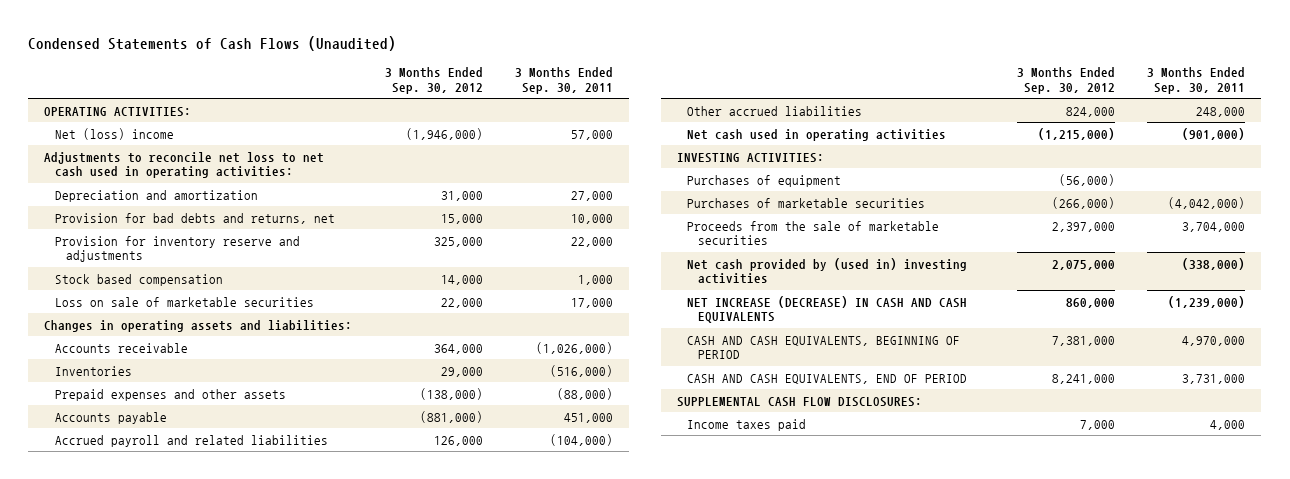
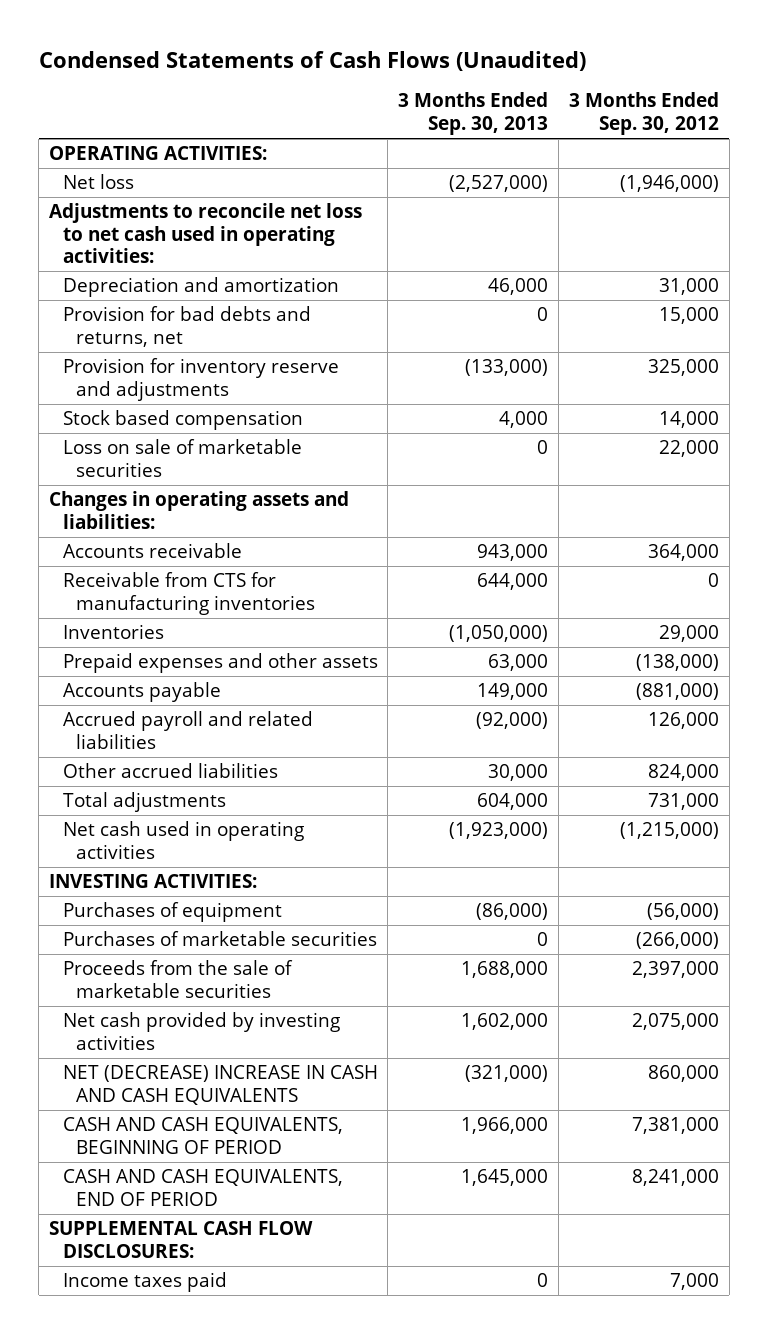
- | 3 Months Ended Sep. 30, 2012 | 3 Months Ended Sep. 30, 2011
+ | 3 Months Ended Sep. 30, 2013 | 3 Months Ended Sep. 30, 2012
- Net (loss) income | (1,946,000) | 57,000
+ Net loss | (2,527,000) | (1,946,000)
+ Receivable from CTS for manufacturing inventories | 644,000 | 0
+ Total adjustments | 604,000 | 731,000
- Net cash provided by (used in) investing activities | 2,075,000 | (338,000)
- NET INCREASE (DECREASE) IN CASH AND CASH EQUIVALENTS | 860,000 | (1,239,000)
+ Net cash provided by investing activities | 1,602,000 | 2,075,000
+ NET (DECREASE) INCREASE IN CASH AND CASH EQUIVALENTS | (321,000) | 860,000

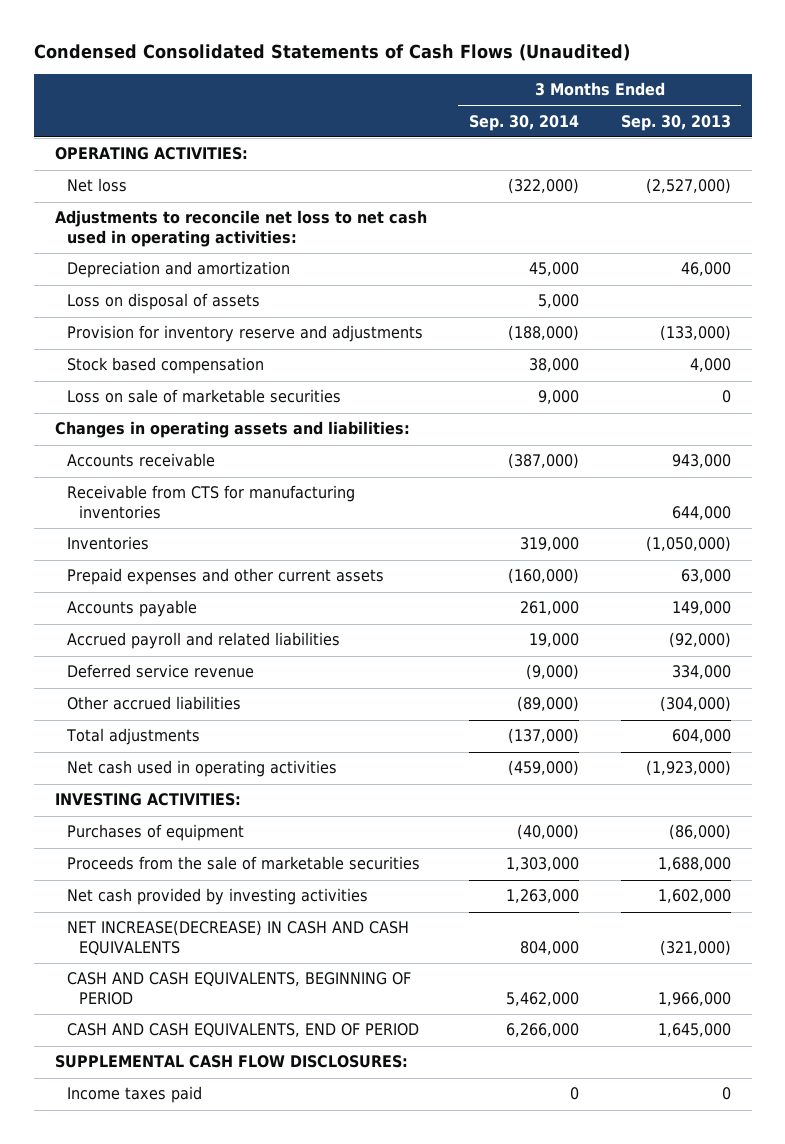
- Condensed Statements of Cash Flows (Unaudited)
+ Condensed Consolidated Statements of Cash Flows (Unaudited)
- | 3 Months Ended Sep. 30, 2013 | 3 Months Ended Sep. 30, 2012
+ | 3 Months Ended Sep. 30, 2014 | 3 Months Ended Sep. 30, 2013
- Provision for bad debts and returns, net | 0 | 15,000
+ Loss on disposal of assets | 5,000 |
- Prepaid expenses and other assets | 63,000 | (138,000)
+ Prepaid expenses and other current assets | (160,000) | 63,000
- Other accrued liabilities | 30,000 | 824,000
+ Deferred service revenue | (9,000) | 334,000
+ Other accrued liabilities | (89,000) | (304,000)
- Purchases of marketable securities | 0 | (266,000)
- NET (DECREASE) INCREASE IN CASH AND CASH EQUIVALENTS | (321,000) | 860,000
+ NET INCREASE(DECREASE) IN CASH AND CASH EQUIVALENTS | 804,000 | (321,000)

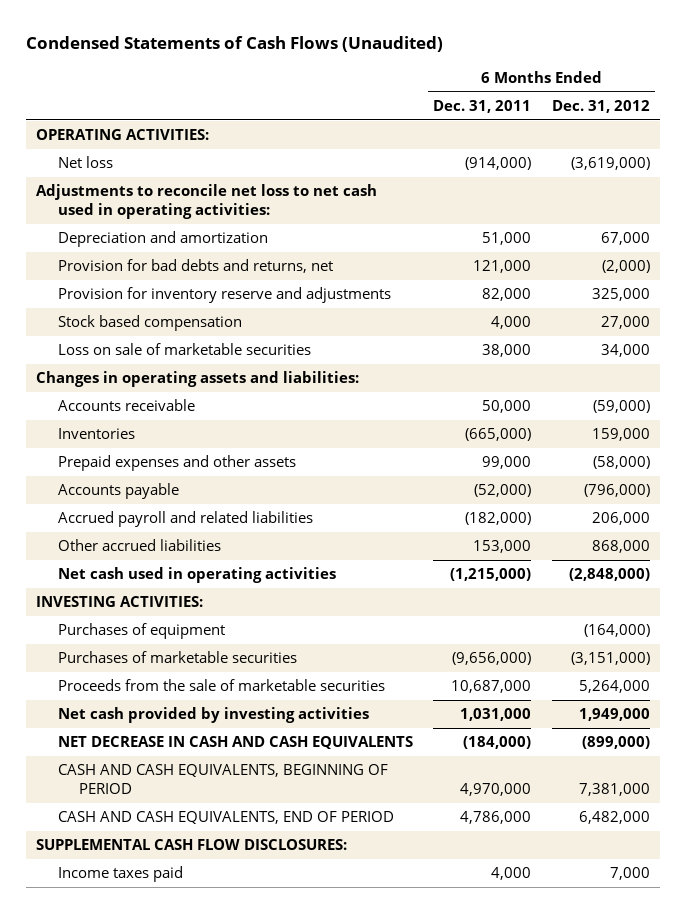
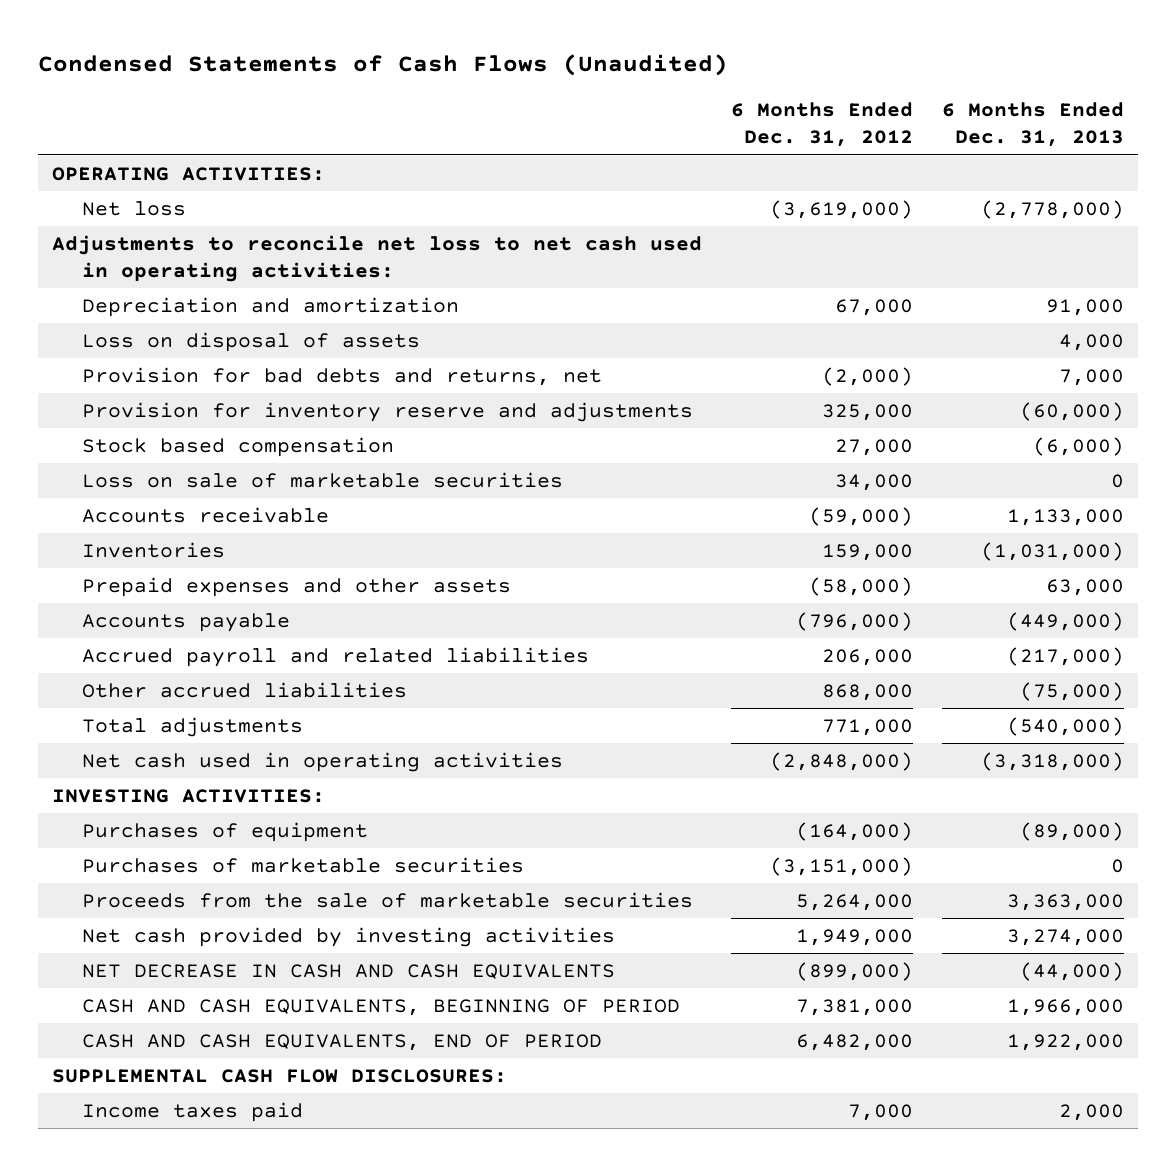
- | 6 Months Ended Dec. 31, 2011 | 6 Months Ended Dec. 31, 2012
+ | 6 Months Ended Dec. 31, 2012 | 6 Months Ended Dec. 31, 2013
+ Loss on disposal of assets | | 4,000
- Changes in operating assets and liabilities:
+ Total adjustments | 771,000 | (540,000)

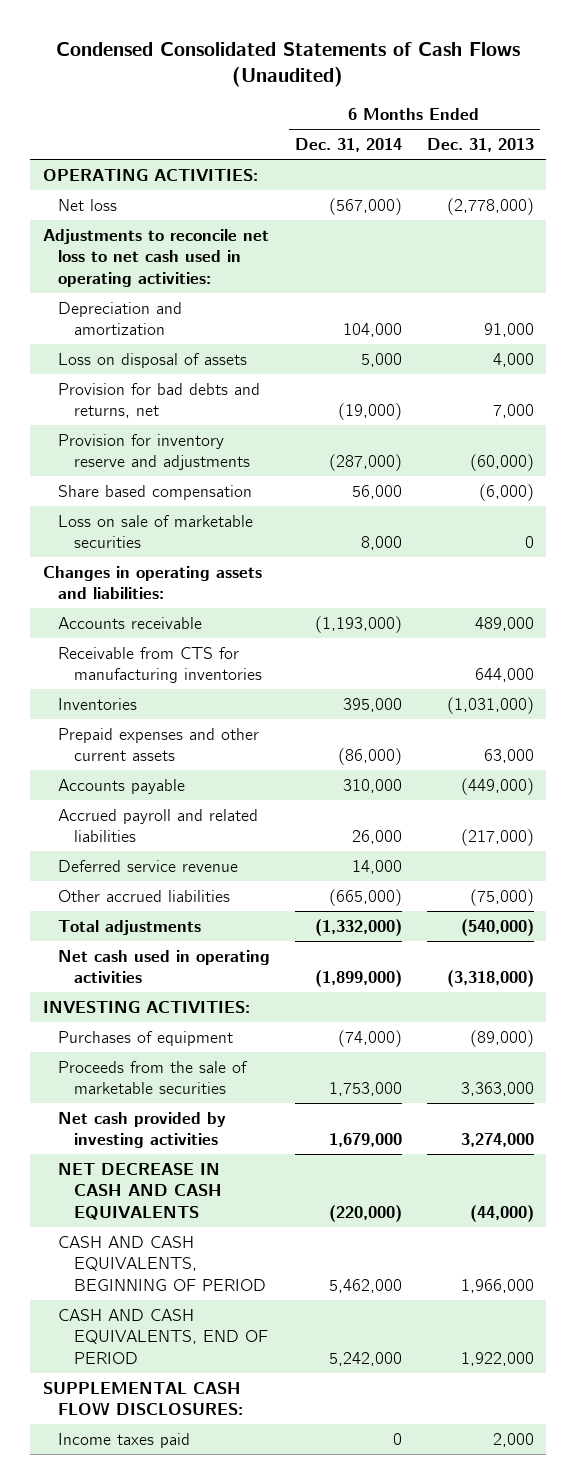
- Condensed Statements of Cash Flows (Unaudited)
+ Condensed Consolidated Statements of Cash Flows (Unaudited)
- | 6 Months Ended Dec. 31, 2012 | 6 Months Ended Dec. 31, 2013
+ | 6 Months Ended Dec. 31, 2014 | 6 Months Ended Dec. 31, 2013
- Stock based compensation | 27,000 | (6,000)
+ Share based compensation | 56,000 | (6,000)
- Accounts receivable | (59,000) | 1,133,000
+ Changes in operating assets and liabilities:
+ Accounts receivable | (1,193,000) | 489,000
+ Receivable from CTS for manufacturing inventories | | 644,000
- Prepaid expenses and other assets | (58,000) | 63,000
+ Prepaid expenses and other current assets | (86,000) | 63,000
+ Deferred service revenue | 14,000 |
- Purchases of marketable securities | (3,151,000) | 0

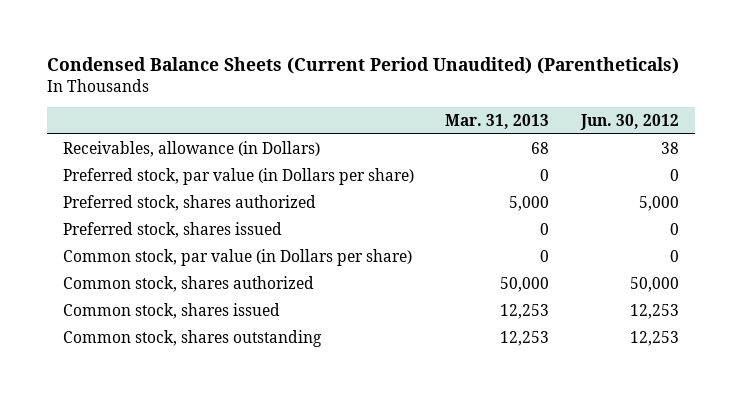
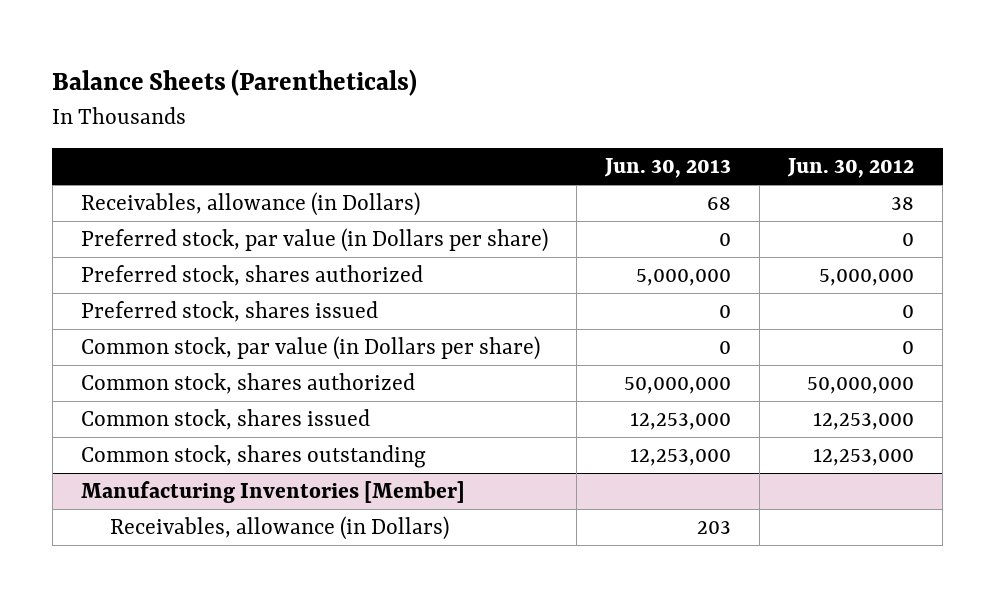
- Condensed Balance Sheets (Current Period Unaudited) (Parentheticals)
+ Balance Sheets (Parentheticals)
- | Mar. 31, 2013 | Jun. 30, 2012
+ | Jun. 30, 2013 | Jun. 30, 2012
- Preferred stock, shares authorized | 5,000 | 5,000
+ Preferred stock, shares authorized | 5,000,000 | 5,000,000
- Common stock, shares authorized | 50,000 | 50,000
- Common stock, shares issued | 12,253 | 12,253
- Common stock, shares outstanding | 12,253 | 12,253
+ Common stock, shares authorized | 50,000,000 | 50,000,000
+ Common stock, shares issued | 12,253,000 | 12,253,000
+ Common stock, shares outstanding | 12,253,000 | 12,253,000
+ Manufacturing Inventories [Member]
+ Receivables, allowance (in Dollars) | 203 |

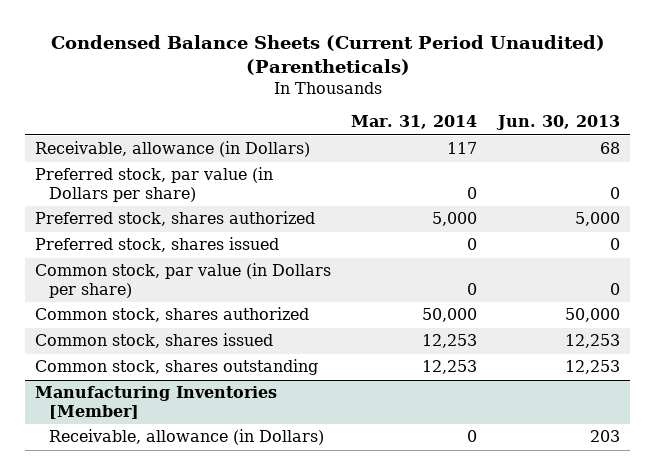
- Balance Sheets (Parentheticals)
+ Condensed Balance Sheets (Current Period Unaudited) (Parentheticals)
- | Jun. 30, 2013 | Jun. 30, 2012
+ | Mar. 31, 2014 | Jun. 30, 2013
- Receivables, allowance (in Dollars) | 68 | 38
+ Receivable, allowance (in Dollars) | 117 | 68
- Preferred stock, shares authorized | 5,000,000 | 5,000,000
+ Preferred stock, shares authorized | 5,000 | 5,000
- Common stock, shares authorized | 50,000,000 | 50,000,000
- Common stock, shares issued | 12,253,000 | 12,253,000
- Common stock, shares outstanding | 12,253,000 | 12,253,000
+ Common stock, shares authorized | 50,000 | 50,000
+ Common stock, shares issued | 12,253 | 12,253
+ Common stock, shares outstanding | 12,253 | 12,253
@ Manufacturing Inventories [Member]
- Receivables, allowance (in Dollars) | 203 |
+ Receivable, allowance (in Dollars) | 0 | 203

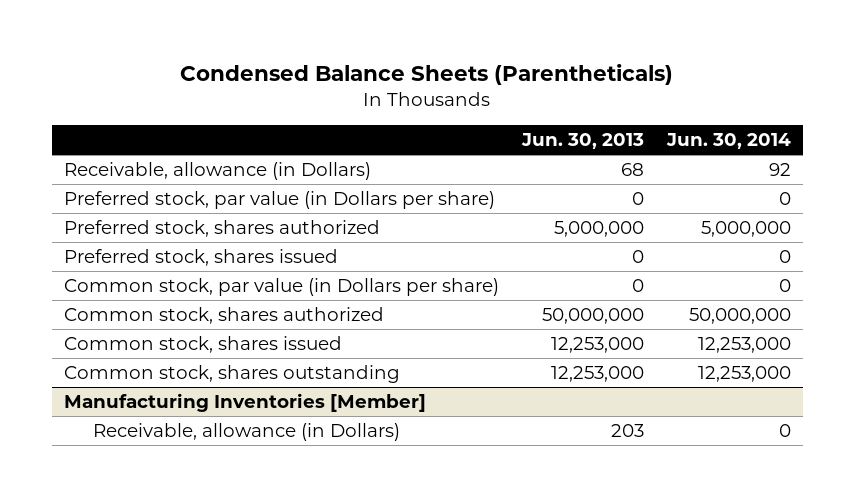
- Condensed Balance Sheets (Current Period Unaudited) (Parentheticals)
+ Condensed Balance Sheets (Parentheticals)
- | Mar. 31, 2014 | Jun. 30, 2013
+ | Jun. 30, 2013 | Jun. 30, 2014
- Preferred stock, shares authorized | 5,000 | 5,000
+ Preferred stock, shares authorized | 5,000,000 | 5,000,000
- Common stock, shares authorized | 50,000 | 50,000
- Common stock, shares issued | 12,253 | 12,253
- Common stock, shares outstanding | 12,253 | 12,253
+ Common stock, shares authorized | 50,000,000 | 50,000,000
+ Common stock, shares issued | 12,253,000 | 12,253,000
+ Common stock, shares outstanding | 12,253,000 | 12,253,000

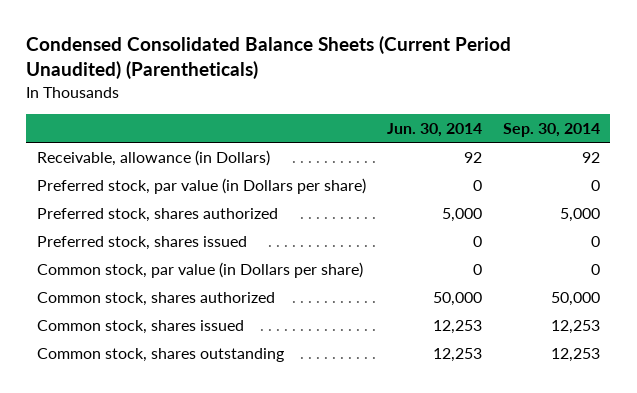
- Condensed Balance Sheets (Parentheticals)
+ Condensed Consolidated Balance Sheets (Current Period Unaudited) (Parentheticals)
- | Jun. 30, 2013 | Jun. 30, 2014
+ | Jun. 30, 2014 | Sep. 30, 2014
- Preferred stock, shares authorized | 5,000,000 | 5,000,000
+ Preferred stock, shares authorized | 5,000 | 5,000
- Common stock, shares authorized | 50,000,000 | 50,000,000
- Common stock, shares issued | 12,253,000 | 12,253,000
- Common stock, shares outstanding | 12,253,000 | 12,253,000
- Manufacturing Inventories [Member]
- Receivable, allowance (in Dollars) | 203 | 0
+ Common stock, shares authorized | 50,000 | 50,000
+ Common stock, shares issued | 12,253 | 12,253
+ Common stock, shares outstanding | 12,253 | 12,253

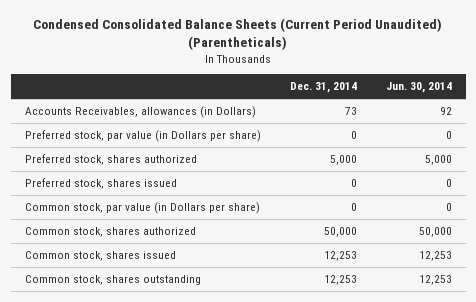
- | Jun. 30, 2014 | Sep. 30, 2014
+ | Dec. 31, 2014 | Jun. 30, 2014
- Receivable, allowance (in Dollars) | 92 | 92
+ Accounts Receivables, allowances (in Dollars) | 73 | 92

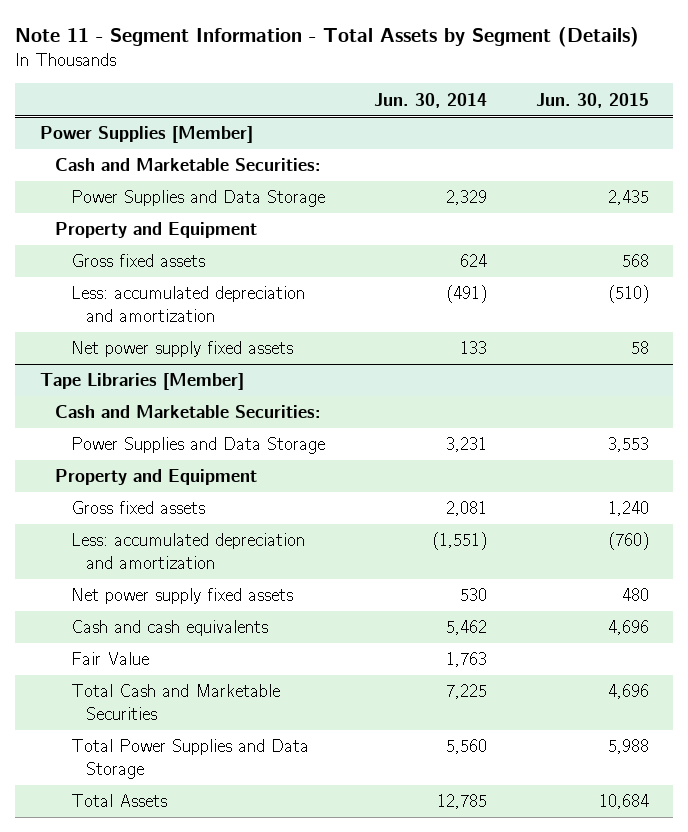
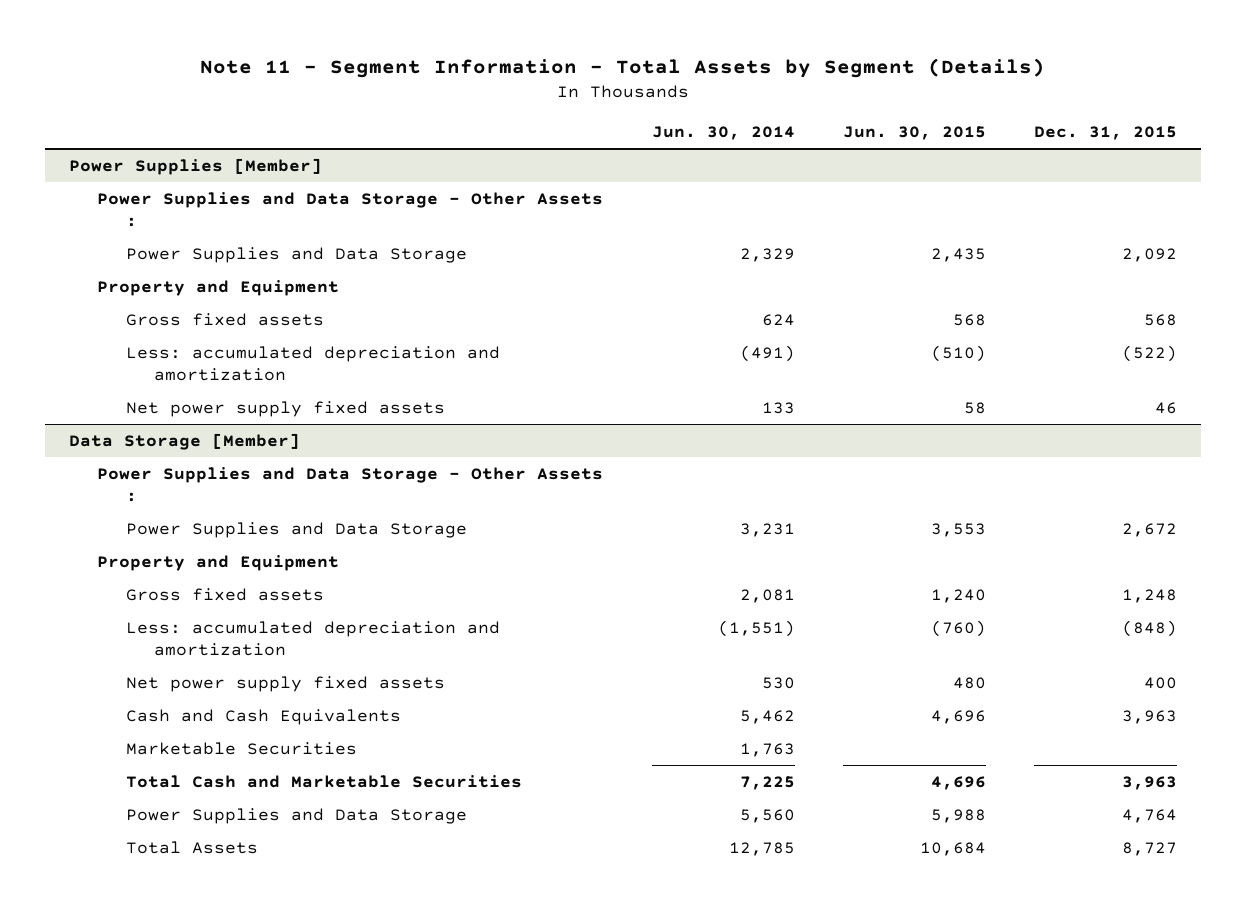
- | Jun. 30, 2014 | Jun. 30, 2015
+ | Jun. 30, 2014 | Jun. 30, 2015 | Dec. 31, 2015
@ Power Supplies [Member]
- Cash and Marketable Securities:
+ Power Supplies and Data Storage - Other Assets :
- Tape Libraries [Member]
- Cash and Marketable Securities:
+ Data Storage [Member]
+ Power Supplies and Data Storage - Other Assets :
- Cash and cash equivalents | 5,462 | 4,696
- Fair Value | 1,763 |
+ Cash and Cash Equivalents | 5,462 | 4,696 | 3,963
+ Marketable Securities | 1,763 | |
- Total Power Supplies and Data Storage | 5,560 | 5,988
+ Power Supplies and Data Storage | 5,560 | 5,988 | 4,764

